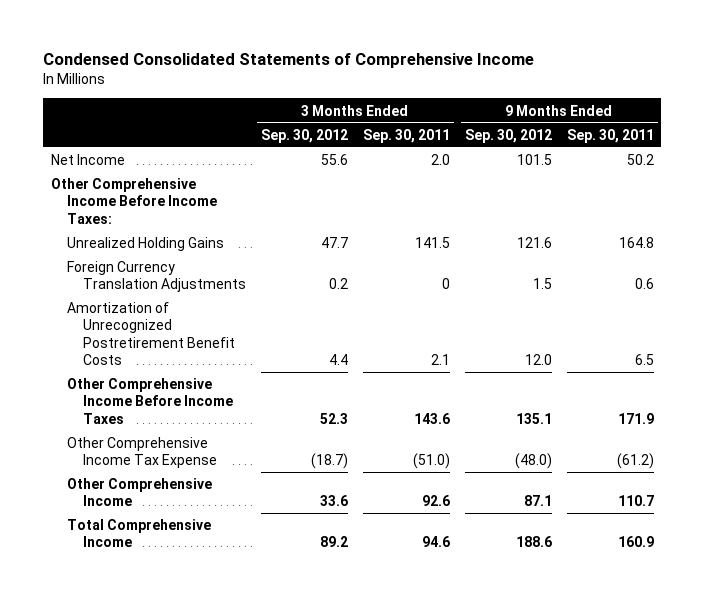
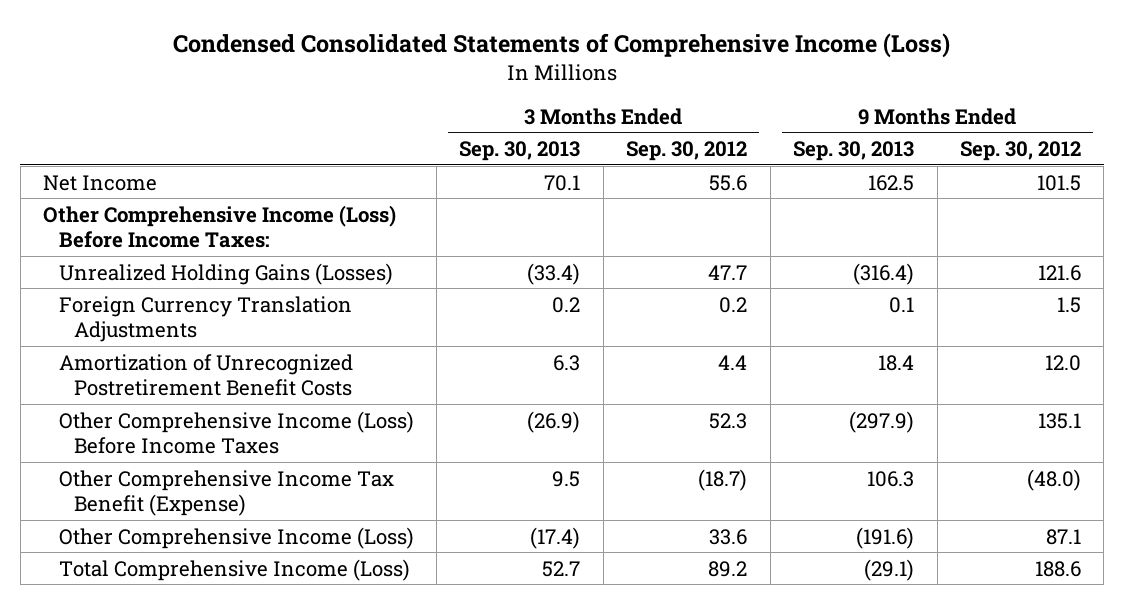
- Condensed Consolidated Statements of Comprehensive Income
+ Condensed Consolidated Statements of Comprehensive Income (Loss)
- | 3 Months Ended Sep. 30, 2012 | 3 Months Ended Sep. 30, 2011 | 9 Months Ended Sep. 30, 2012 | 9 Months Ended Sep. 30, 2011
+ | 3 Months Ended Sep. 30, 2013 | 3 Months Ended Sep. 30, 2012 | 9 Months Ended Sep. 30, 2013 | 9 Months Ended Sep. 30, 2012
- Other Comprehensive Income Before Income Taxes:
- Unrealized Holding Gains | 47.7 | 141.5 | 121.6 | 164.8
+ Other Comprehensive Income (Loss) Before Income Taxes:
+ Unrealized Holding Gains (Losses) | (33.4) | 47.7 | (316.4) | 121.6
- Other Comprehensive Income Before Income Taxes | 52.3 | 143.6 | 135.1 | 171.9
- Other Comprehensive Income Tax Expense | (18.7) | (51.0) | (48.0) | (61.2)
- Other Comprehensive Income | 33.6 | 92.6 | 87.1 | 110.7
- Total Comprehensive Income | 89.2 | 94.6 | 188.6 | 160.9
+ Other Comprehensive Income (Loss) Before Income Taxes | (26.9) | 52.3 | (297.9) | 135.1
+ Other Comprehensive Income Tax Benefit (Expense) | 9.5 | (18.7) | 106.3 | (48.0)
+ Other Comprehensive Income (Loss) | (17.4) | 33.6 | (191.6) | 87.1
+ Total Comprehensive Income (Loss) | 52.7 | 89.2 | (29.1) | 188.6

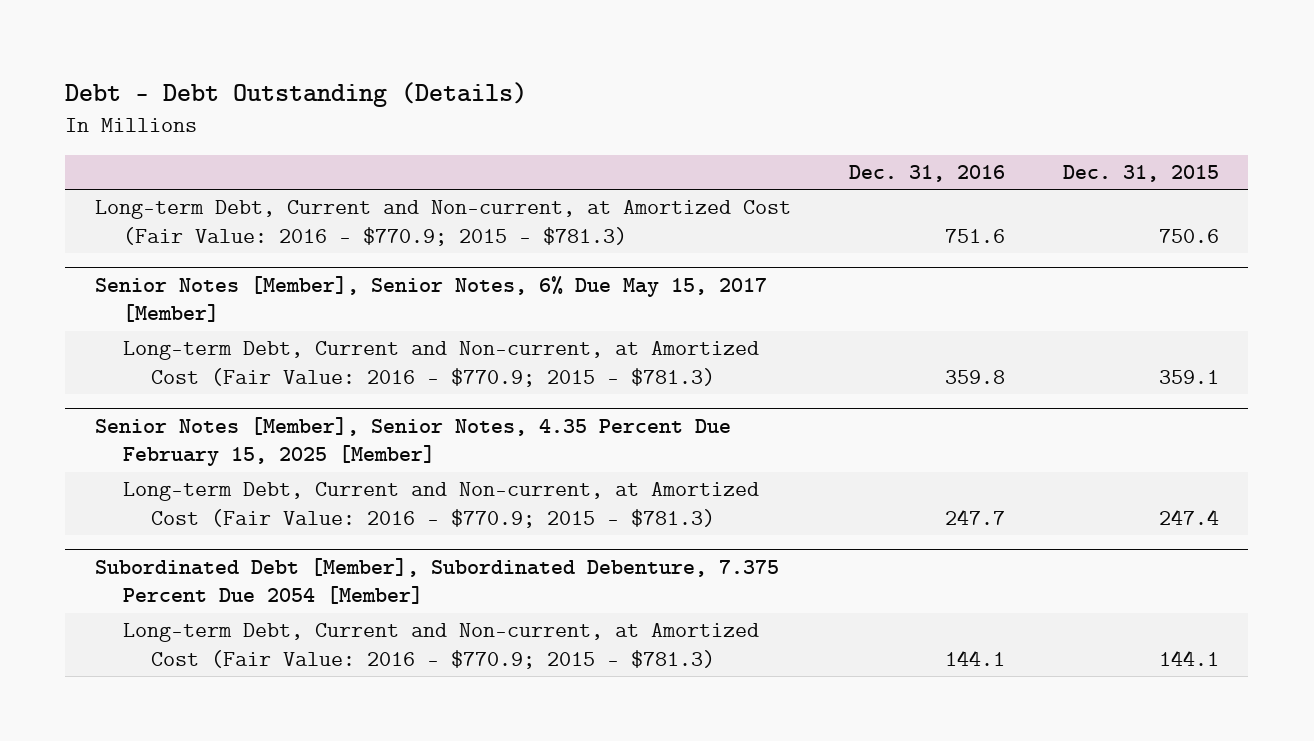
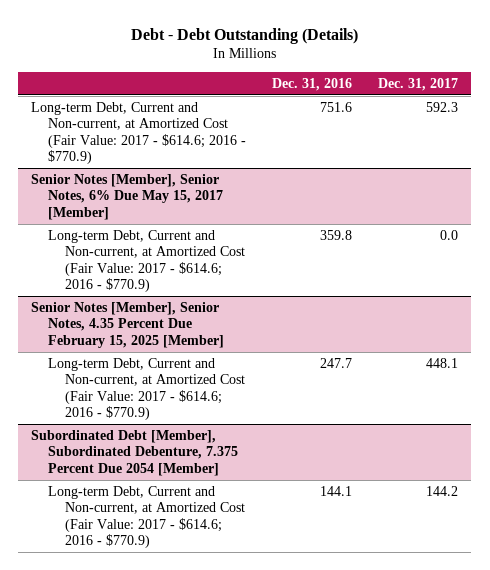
- | Dec. 31, 2016 | Dec. 31, 2015
+ | Dec. 31, 2016 | Dec. 31, 2017
- Long-term Debt, Current and Non-current, at Amortized Cost (Fair Value: 2016 - $770.9; 2015 - $781.3) | 751.6 | 750.6
+ Long-term Debt, Current and Non-current, at Amortized Cost (Fair Value: 2017 - $614.6; 2016 - $770.9) | 751.6 | 592.3
@ Senior Notes [Member], Senior Notes, 6% Due May 15, 2017 [Member]
- Long-term Debt, Current and Non-current, at Amortized Cost (Fair Value: 2016 - $770.9; 2015 - $781.3) | 359.8 | 359.1
+ Long-term Debt, Current and Non-current, at Amortized Cost (Fair Value: 2017 - $614.6; 2016 - $770.9) | 359.8 | 0.0
@ Senior Notes [Member], Senior Notes, 4.35 Percent Due February 15, 2025 [Member]
- Long-term Debt, Current and Non-current, at Amortized Cost (Fair Value: 2016 - $770.9; 2015 - $781.3) | 247.7 | 247.4
+ Long-term Debt, Current and Non-current, at Amortized Cost (Fair Value: 2017 - $614.6; 2016 - $770.9) | 247.7 | 448.1
@ Subordinated Debt [Member], Subordinated Debenture, 7.375 Percent Due 2054 [Member]
- Long-term Debt, Current and Non-current, at Amortized Cost (Fair Value: 2016 - $770.9; 2015 - $781.3) | 144.1 | 144.1
+ Long-term Debt, Current and Non-current, at Amortized Cost (Fair Value: 2017 - $614.6; 2016 - $770.9) | 144.1 | 144.2

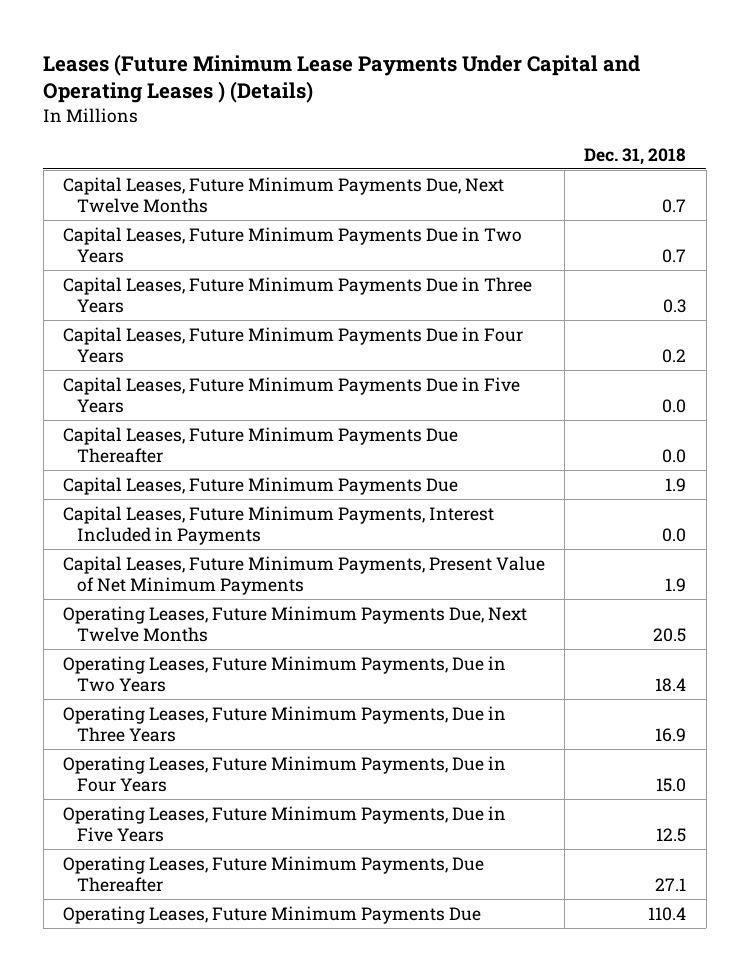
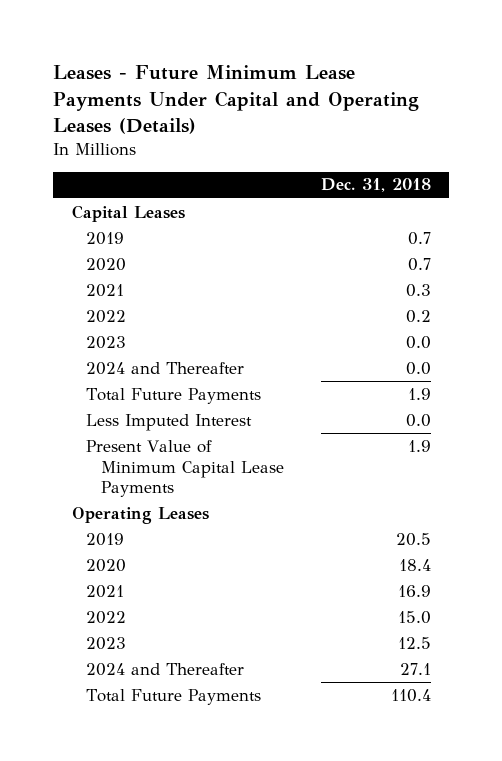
- Leases (Future Minimum Lease Payments Under Capital and Operating Leases ) (Details)
+ Leases - Future Minimum Lease Payments Under Capital and Operating Leases (Details)
- Capital Leases, Future Minimum Payments Due, Next Twelve Months | 0.7
- Capital Leases, Future Minimum Payments Due in Two Years | 0.7
- Capital Leases, Future Minimum Payments Due in Three Years | 0.3
- Capital Leases, Future Minimum Payments Due in Four Years | 0.2
- Capital Leases, Future Minimum Payments Due in Five Years | 0.0
- Capital Leases, Future Minimum Payments Due Thereafter | 0.0
- Capital Leases, Future Minimum Payments Due | 1.9
- Capital Leases, Future Minimum Payments, Interest Included in Payments | 0.0
- Capital Leases, Future Minimum Payments, Present Value of Net Minimum Payments | 1.9
- Operating Leases, Future Minimum Payments Due, Next Twelve Months | 20.5
- Operating Leases, Future Minimum Payments, Due in Two Years | 18.4
- Operating Leases, Future Minimum Payments, Due in Three Years | 16.9
- Operating Leases, Future Minimum Payments, Due in Four Years | 15.0
- Operating Leases, Future Minimum Payments, Due in Five Years | 12.5
- Operating Leases, Future Minimum Payments, Due Thereafter | 27.1
- Operating Leases, Future Minimum Payments Due | 110.4
+ Capital Leases
+ 2019 | 0.7
+ 2020 | 0.7
+ 2021 | 0.3
+ 2022 | 0.2
+ 2023 | 0.0
+ 2024 and Thereafter | 0.0
+ Total Future Payments | 1.9
+ Less Imputed Interest | 0.0
+ Present Value of Minimum Capital Lease Payments | 1.9
+ Operating Leases
+ 2019 | 20.5
+ 2020 | 18.4
+ 2021 | 16.9
+ 2022 | 15.0
+ 2023 | 12.5
+ 2024 and Thereafter | 27.1
+ Total Future Payments | 110.4

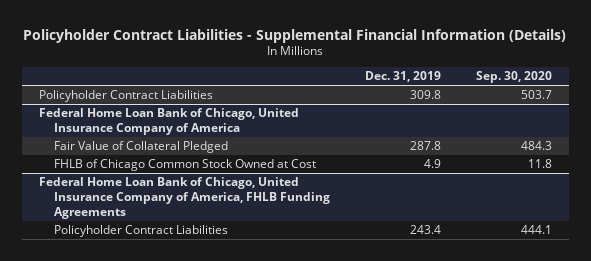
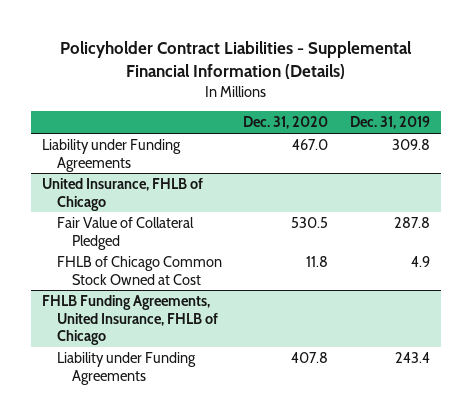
- | Dec. 31, 2019 | Sep. 30, 2020
+ | Dec. 31, 2020 | Dec. 31, 2019
- Policyholder Contract Liabilities | 309.8 | 503.7
- Federal Home Loan Bank of Chicago, United Insurance Company of America
+ Liability under Funding Agreements | 467.0 | 309.8
+ United Insurance, FHLB of Chicago
- Federal Home Loan Bank of Chicago, United Insurance Company of America, FHLB Funding Agreements
- Policyholder Contract Liabilities | 243.4 | 444.1
+ FHLB Funding Agreements, United Insurance, FHLB of Chicago
+ Liability under Funding Agreements | 407.8 | 243.4

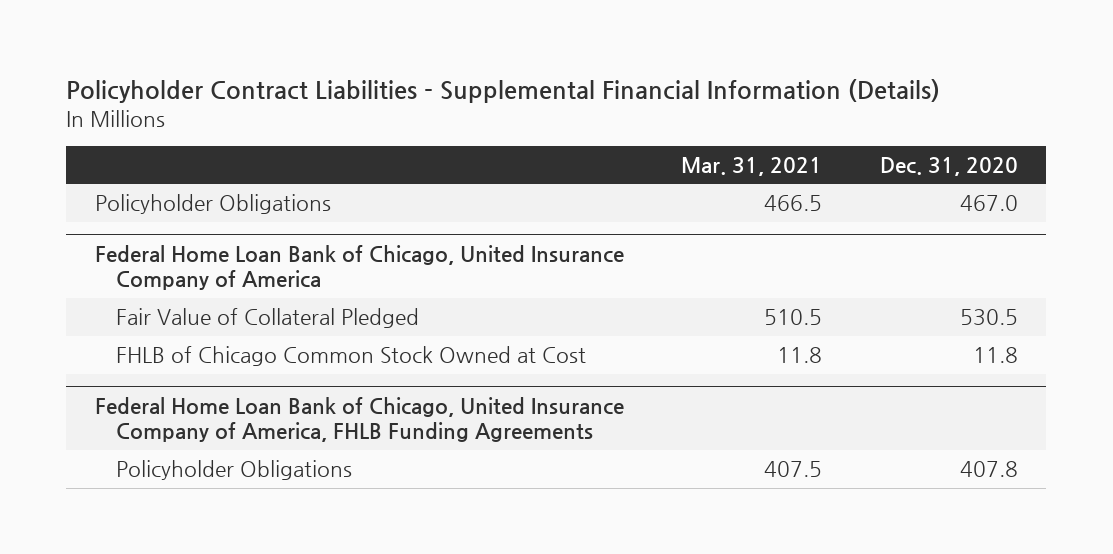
- | Dec. 31, 2020 | Dec. 31, 2019
+ | Mar. 31, 2021 | Dec. 31, 2020
- Liability under Funding Agreements | 467.0 | 309.8
- United Insurance, FHLB of Chicago
+ Policyholder Obligations | 466.5 | 467.0
+ Federal Home Loan Bank of Chicago, United Insurance Company of America
- FHLB Funding Agreements, United Insurance, FHLB of Chicago
- Liability under Funding Agreements | 407.8 | 243.4
+ Federal Home Loan Bank of Chicago, United Insurance Company of America, FHLB Funding Agreements
+ Policyholder Obligations | 407.5 | 407.8

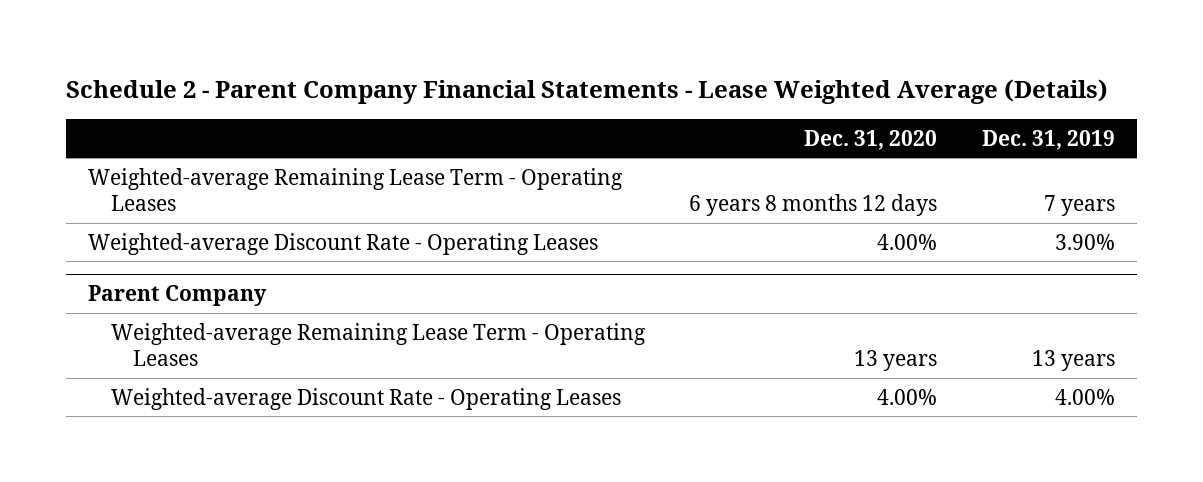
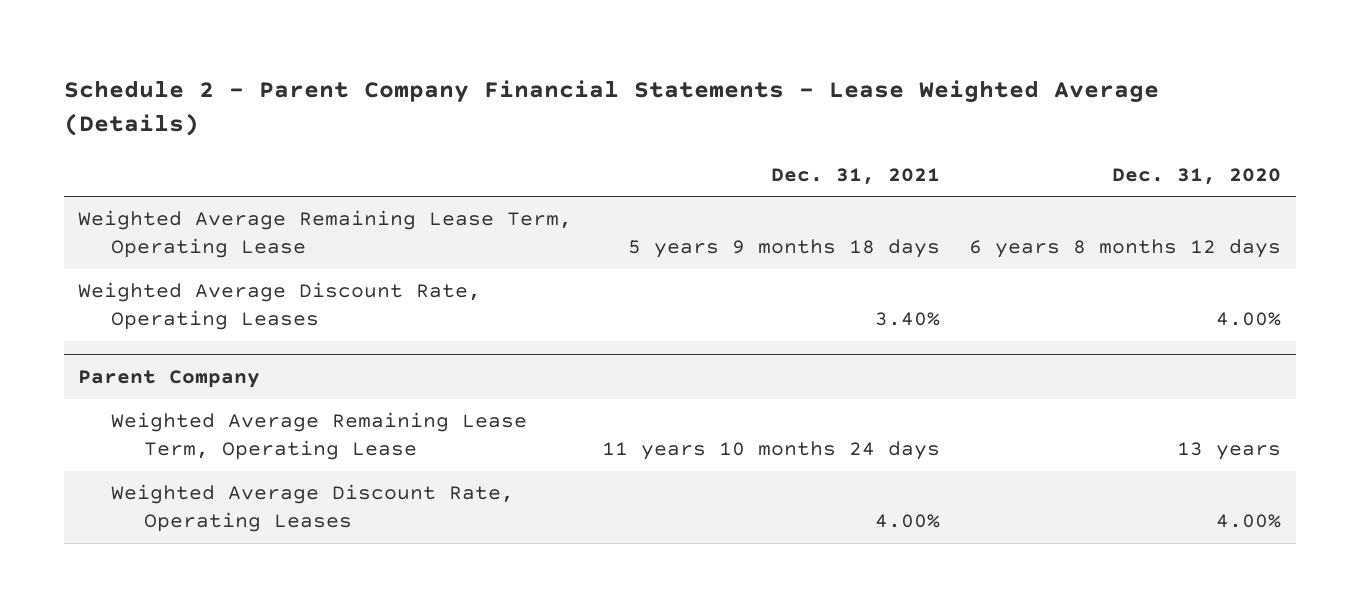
- | Dec. 31, 2020 | Dec. 31, 2019
+ | Dec. 31, 2021 | Dec. 31, 2020
- Weighted-average Remaining Lease Term - Operating Leases | 6 years 8 months 12 days | 7 years
- Weighted-average Discount Rate - Operating Leases | 4.00% | 3.90%
+ Weighted Average Remaining Lease Term, Operating Lease | 5 years 9 months 18 days | 6 years 8 months 12 days
+ Weighted Average Discount Rate, Operating Leases | 3.40% | 4.00%
@ Parent Company
- Weighted-average Remaining Lease Term - Operating Leases | 13 years | 13 years
- Weighted-average Discount Rate - Operating Leases | 4.00% | 4.00%
+ Weighted Average Remaining Lease Term, Operating Lease | 11 years 10 months 24 days | 13 years
+ Weighted Average Discount Rate, Operating Leases | 4.00% | 4.00%

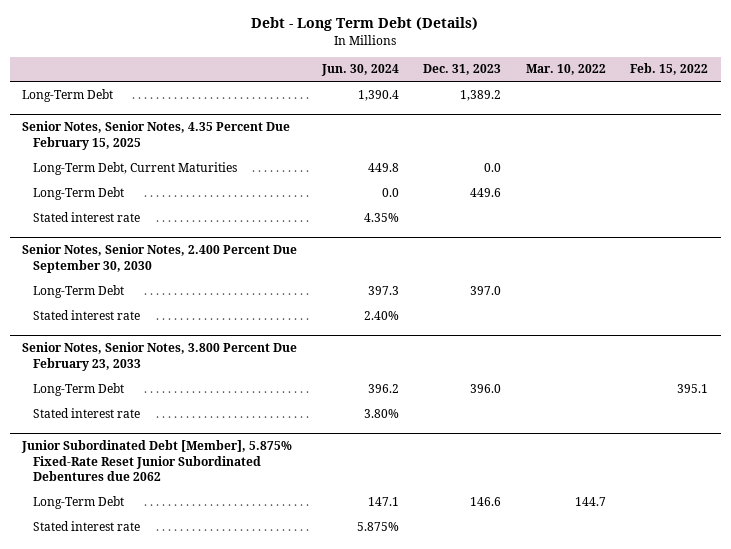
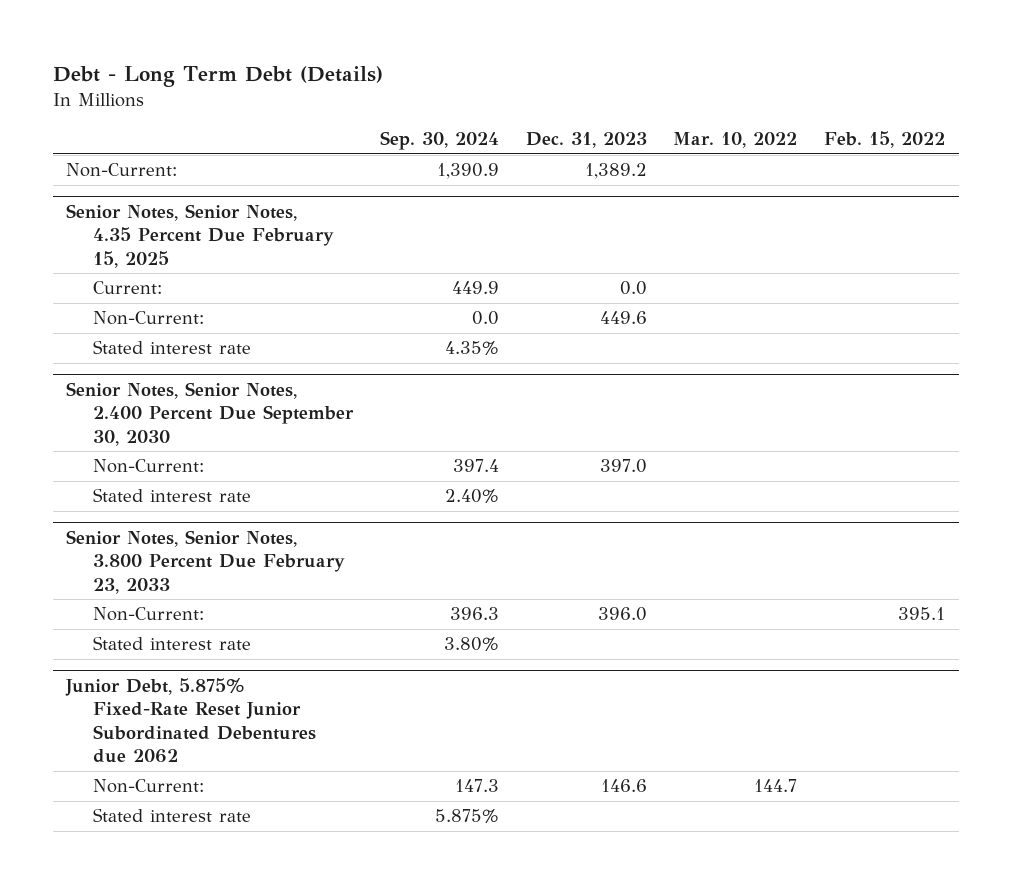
- | Jun. 30, 2024 | Dec. 31, 2023 | Mar. 10, 2022 | Feb. 15, 2022
+ | Sep. 30, 2024 | Dec. 31, 2023 | Mar. 10, 2022 | Feb. 15, 2022
- Long-Term Debt | 1,390.4 | 1,389.2 | |
+ Non-Current: | 1,390.9 | 1,389.2 | |
@ Senior Notes, Senior Notes, 4.35 Percent Due February 15, 2025
- Long-Term Debt, Current Maturities | 449.8 | 0.0 | |
- Long-Term Debt | 0.0 | 449.6 | |
+ Current: | 449.9 | 0.0 | |
+ Non-Current: | 0.0 | 449.6 | |
@ Senior Notes, Senior Notes, 2.400 Percent Due September 30, 2030
- Long-Term Debt | 397.3 | 397.0 | |
+ Non-Current: | 397.4 | 397.0 | |
@ Senior Notes, Senior Notes, 3.800 Percent Due February 23, 2033
- Long-Term Debt | 396.2 | 396.0 | | 395.1
+ Non-Current: | 396.3 | 396.0 | | 395.1
- Junior Subordinated Debt [Member], 5.875% Fixed-Rate Reset Junior Subordinated Debentures due 2062
- Long-Term Debt | 147.1 | 146.6 | 144.7 |
+ Junior Debt, 5.875% Fixed-Rate Reset Junior Subordinated Debentures due 2062
+ Non-Current: | 147.3 | 146.6 | 144.7 |

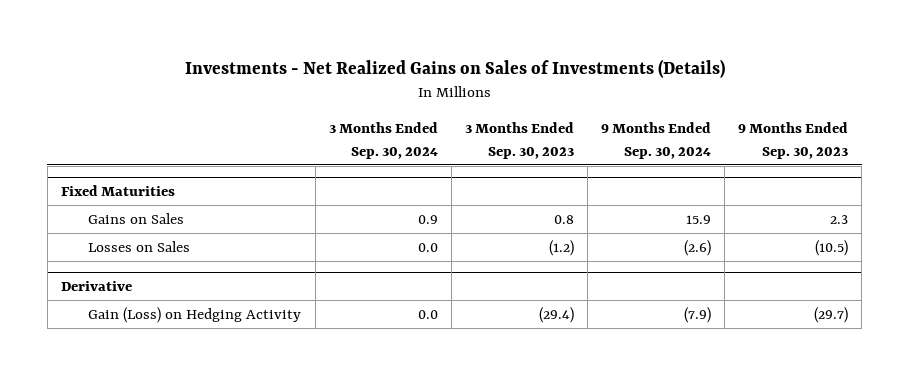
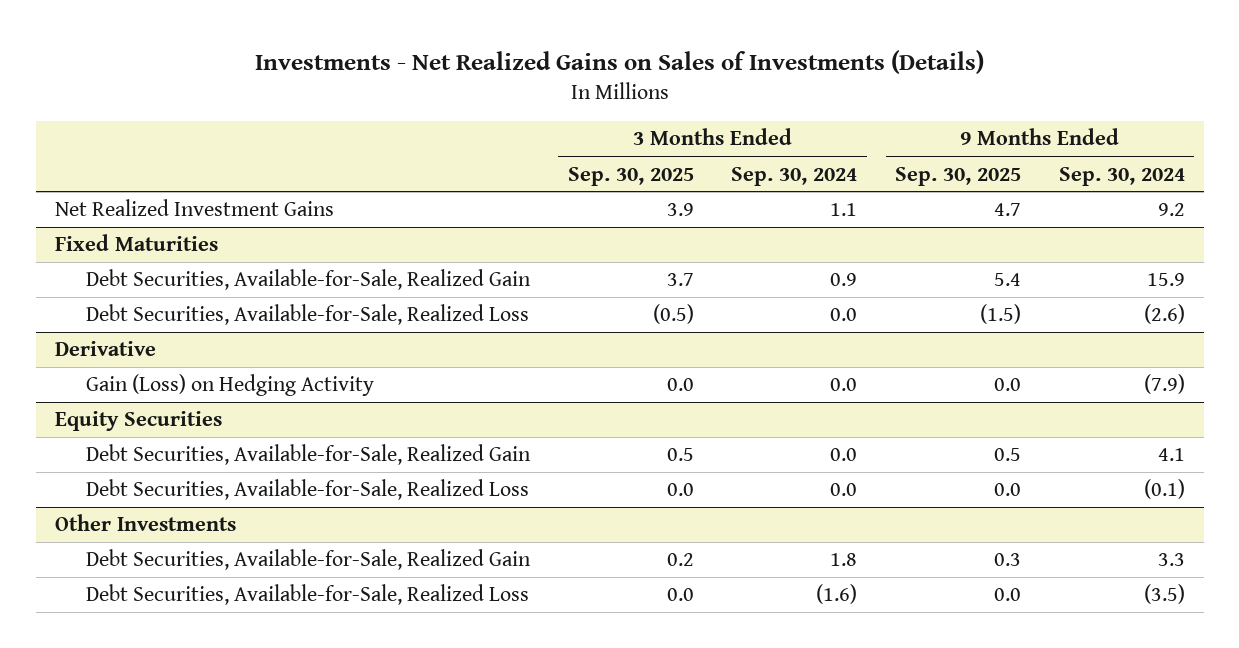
- | 3 Months Ended Sep. 30, 2024 | 3 Months Ended Sep. 30, 2023 | 9 Months Ended Sep. 30, 2024 | 9 Months Ended Sep. 30, 2023
+ | 3 Months Ended Sep. 30, 2025 | 3 Months Ended Sep. 30, 2024 | 9 Months Ended Sep. 30, 2025 | 9 Months Ended Sep. 30, 2024
+ Net Realized Investment Gains | 3.9 | 1.1 | 4.7 | 9.2
@ Fixed Maturities
- Gains on Sales | 0.9 | 0.8 | 15.9 | 2.3
- Losses on Sales | 0.0 | (1.2) | (2.6) | (10.5)
+ Debt Securities, Available-for-Sale, Realized Gain | 3.7 | 0.9 | 5.4 | 15.9
+ Debt Securities, Available-for-Sale, Realized Loss | (0.5) | 0.0 | (1.5) | (2.6)
+ Equity Securities
+ Debt Securities, Available-for-Sale, Realized Gain | 0.5 | 0.0 | 0.5 | 4.1
+ Debt Securities, Available-for-Sale, Realized Loss | 0.0 | 0.0 | 0.0 | (0.1)
+ Other Investments
+ Debt Securities, Available-for-Sale, Realized Gain | 0.2 | 1.8 | 0.3 | 3.3
+ Debt Securities, Available-for-Sale, Realized Loss | 0.0 | (1.6) | 0.0 | (3.5)

